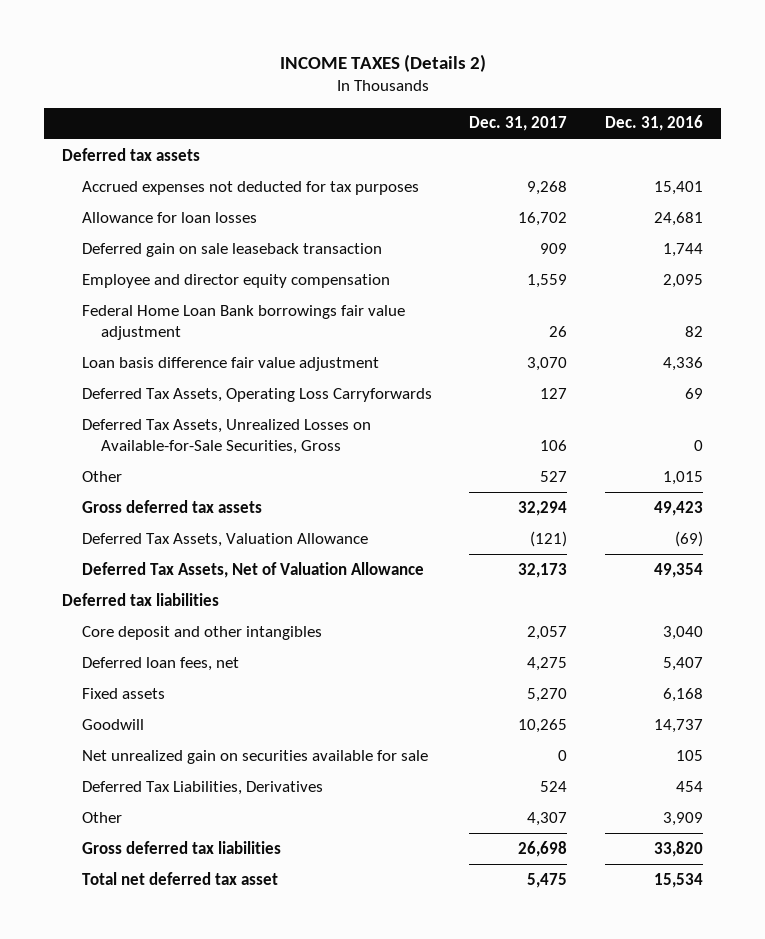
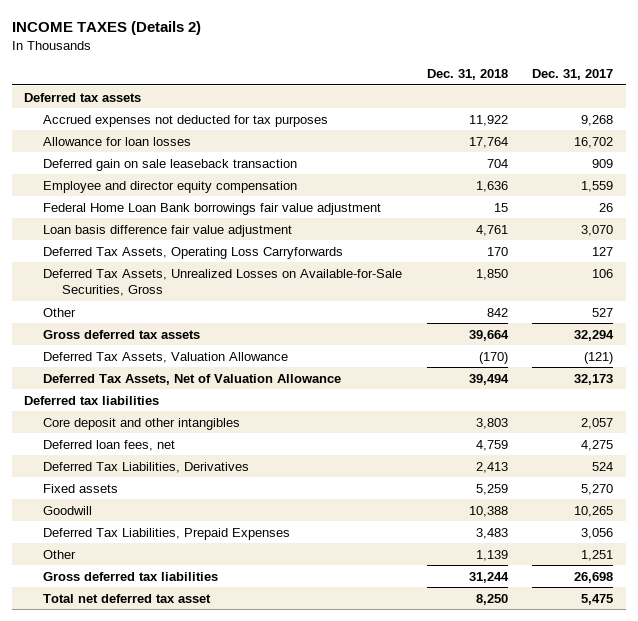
- | Dec. 31, 2017 | Dec. 31, 2016
+ | Dec. 31, 2018 | Dec. 31, 2017
moved up: Deferred Tax Liabilities, Derivatives | 2,413 | 524
- Net unrealized gain on securities available for sale | 0 | 105
- Other | 4,307 | 3,909
+ Deferred Tax Liabilities, Prepaid Expenses | 3,483 | 3,056
+ Other | 1,139 | 1,251

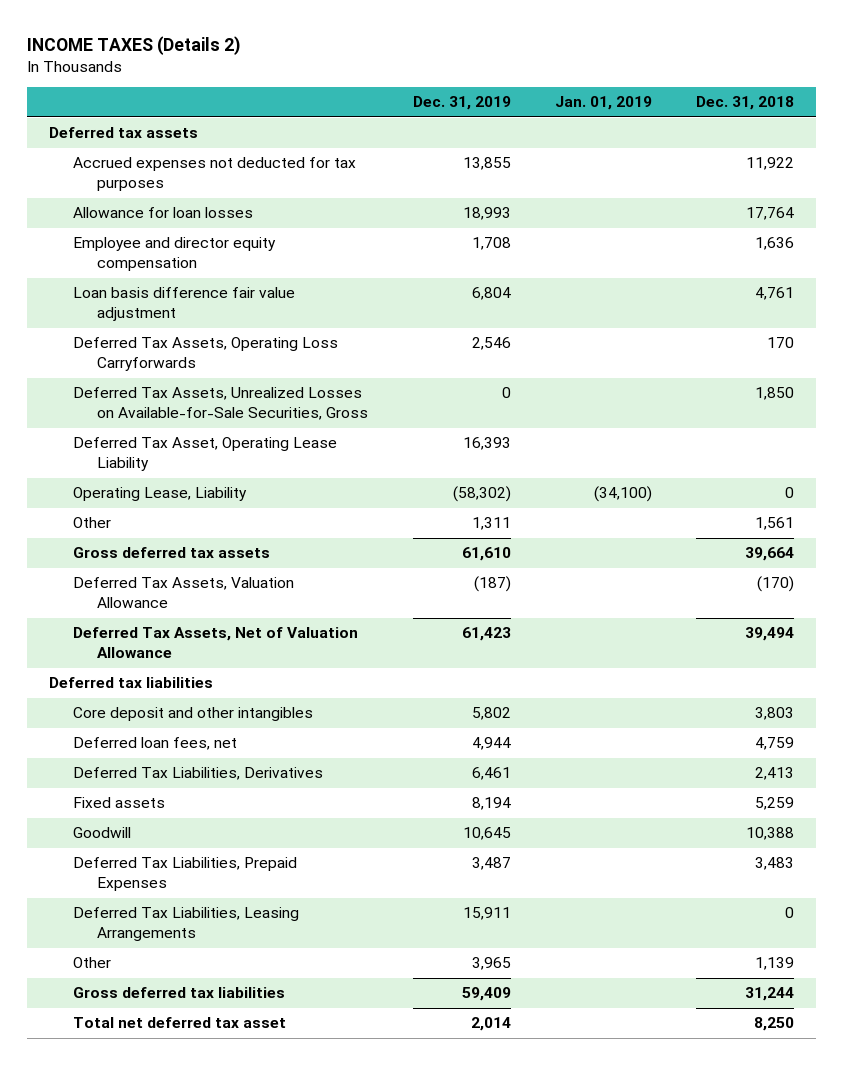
- | Dec. 31, 2018 | Dec. 31, 2017
+ | Dec. 31, 2019 | Jan. 01, 2019 | Dec. 31, 2018
- Deferred gain on sale leaseback transaction | 704 | 909
- Federal Home Loan Bank borrowings fair value adjustment | 15 | 26
- Other | 842 | 527
+ Deferred Tax Asset, Operating Lease Liability | 16,393 | |
+ Operating Lease, Liability | (58,302) | (34,100) | 0
+ Other | 1,311 | | 1,561
+ Deferred Tax Liabilities, Leasing Arrangements | 15,911 | | 0

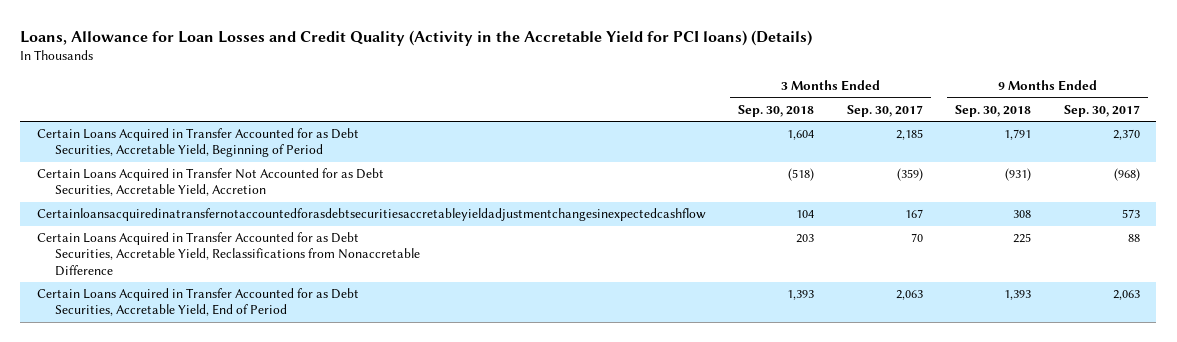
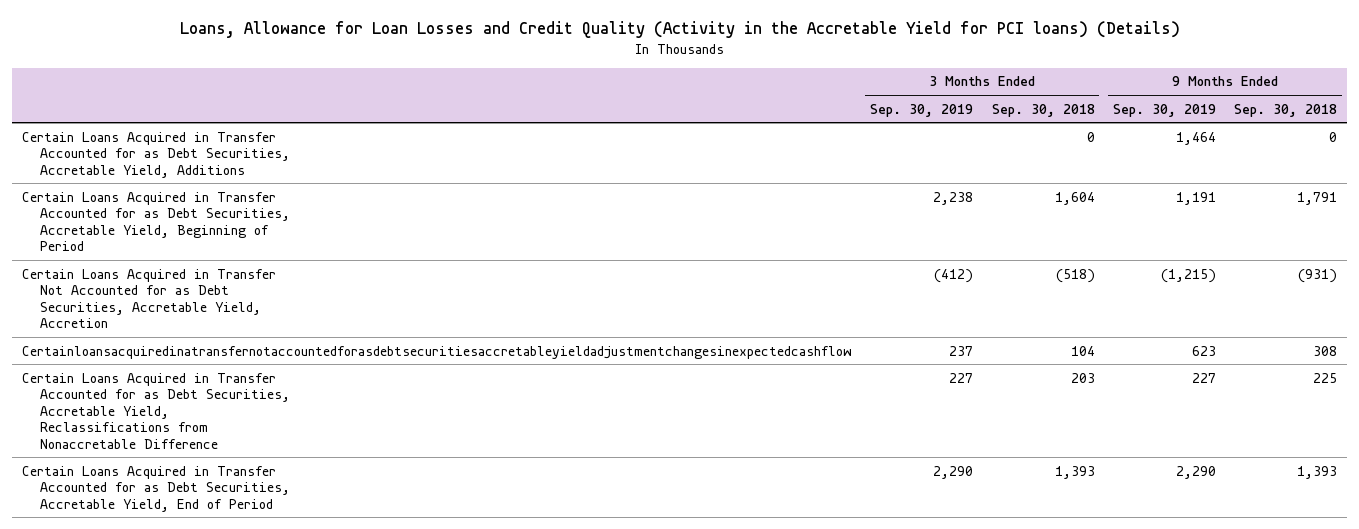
- | 3 Months Ended Sep. 30, 2018 | 3 Months Ended Sep. 30, 2017 | 9 Months Ended Sep. 30, 2018 | 9 Months Ended Sep. 30, 2017
+ | 3 Months Ended Sep. 30, 2019 | 3 Months Ended Sep. 30, 2018 | 9 Months Ended Sep. 30, 2019 | 9 Months Ended Sep. 30, 2018
+ Certain Loans Acquired in Transfer Accounted for as Debt Securities, Accretable Yield, Additions | | 0 | 1,464 | 0

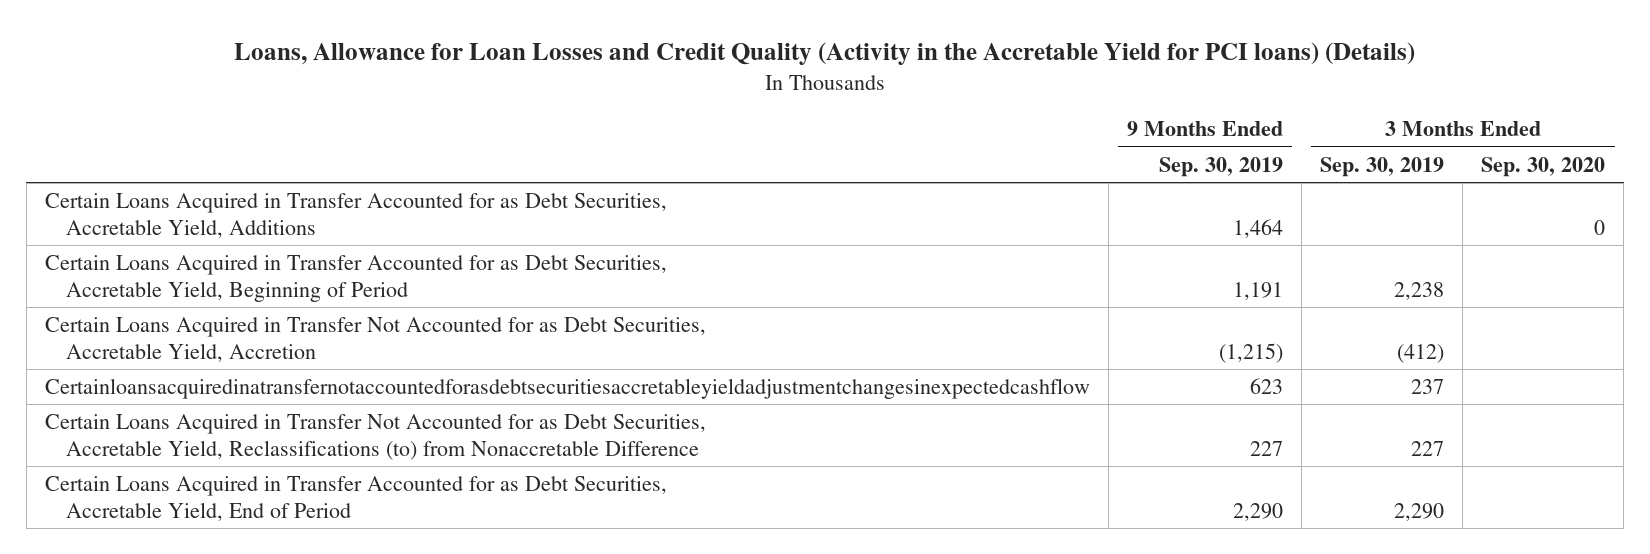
- | 3 Months Ended Sep. 30, 2019 | 3 Months Ended Sep. 30, 2018 | 9 Months Ended Sep. 30, 2019 | 9 Months Ended Sep. 30, 2018
+ | 9 Months Ended Sep. 30, 2019 | 3 Months Ended Sep. 30, 2019 | 3 Months Ended Sep. 30, 2020
- Certain Loans Acquired in Transfer Accounted for as Debt Securities, Accretable Yield, Reclassifications from Nonaccretable Difference | 227 | 203 | 227 | 225
+ Certain Loans Acquired in Transfer Not Accounted for as Debt Securities, Accretable Yield, Reclassifications (to) from Nonaccretable Difference | 227 | 227 |

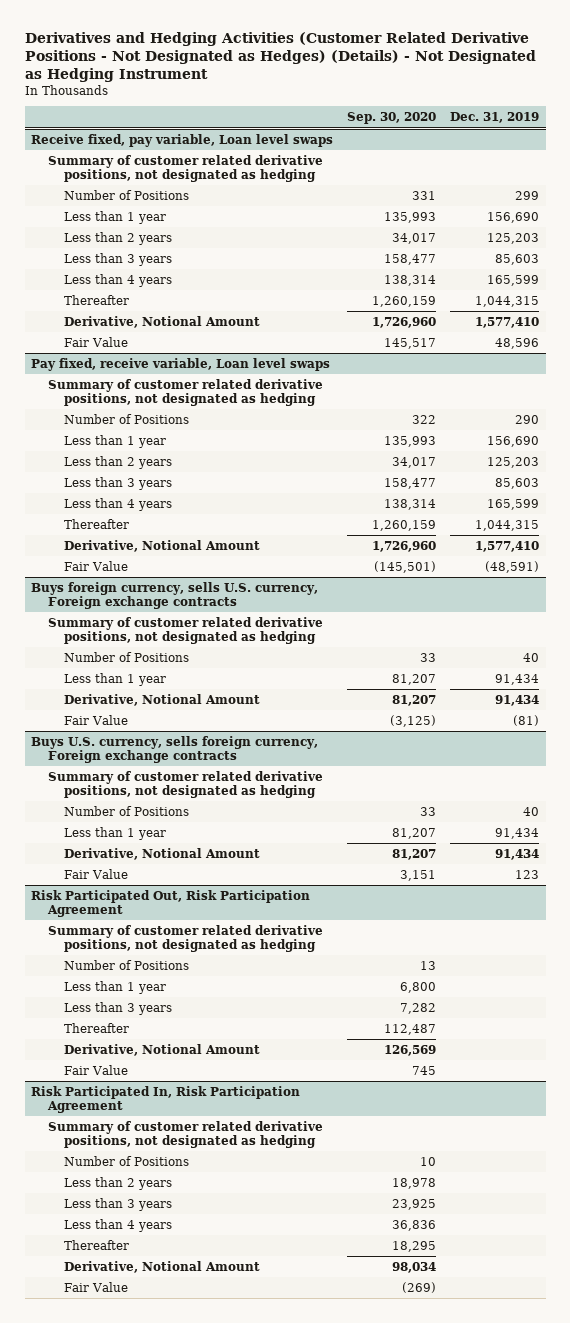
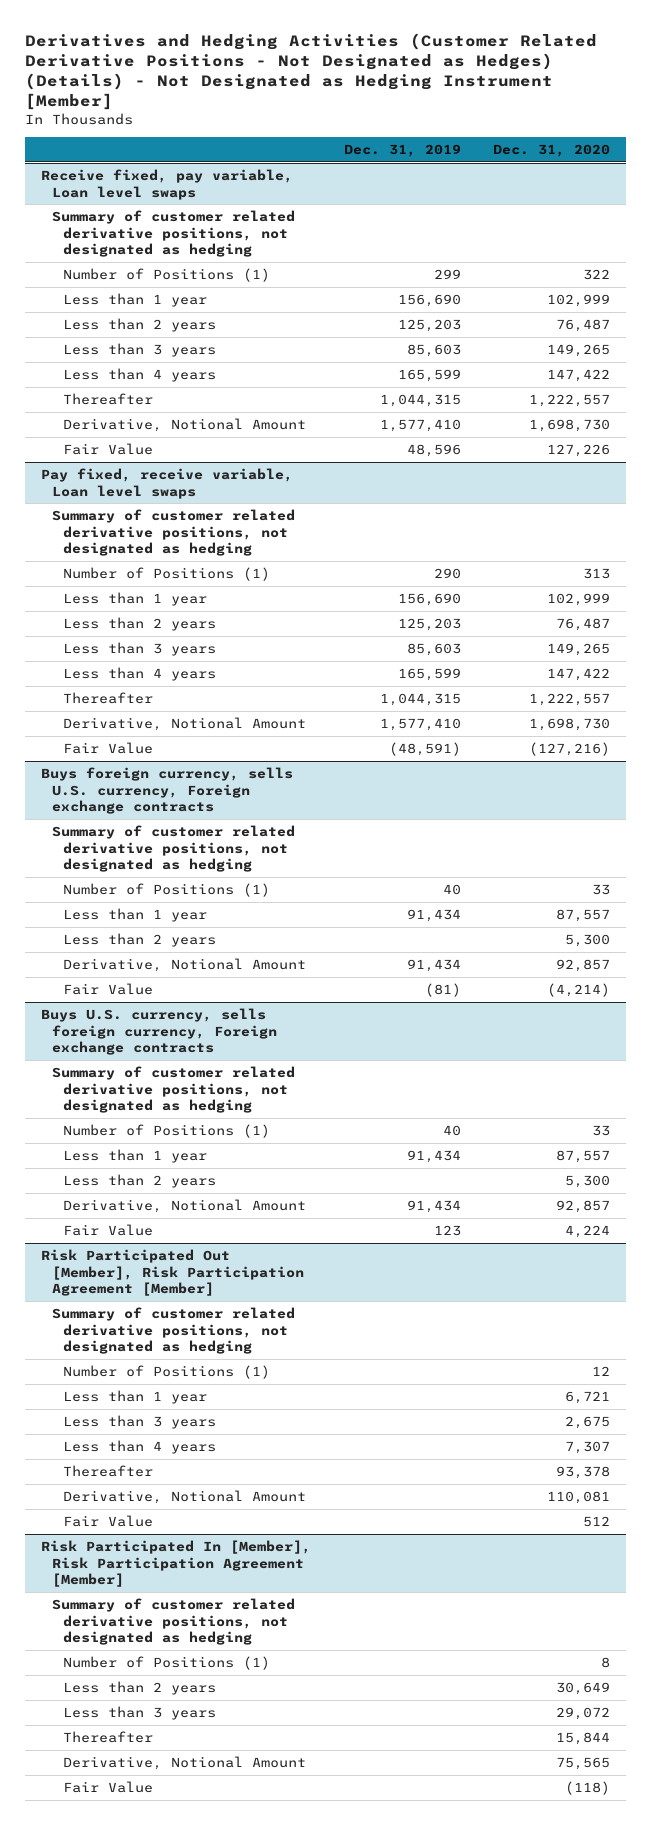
- Derivatives and Hedging Activities (Customer Related Derivative Positions - Not Designated as Hedges) (Details) - Not Designated as Hedging Instrument
+ Derivatives and Hedging Activities (Customer Related Derivative Positions - Not Designated as Hedges) (Details) - Not Designated as Hedging Instrument [Member]
- | Sep. 30, 2020 | Dec. 31, 2019
+ | Dec. 31, 2019 | Dec. 31, 2020
@ Receive fixed, pay variable, Loan level swaps
- Number of Positions | 331 | 299
+ Number of Positions (1) | 299 | 322
@ Pay fixed, receive variable, Loan level swaps
- Number of Positions | 322 | 290
+ Number of Positions (1) | 290 | 313
@ Buys foreign currency, sells U.S. currency, Foreign exchange contracts
- Number of Positions | 33 | 40
+ Number of Positions (1) | 40 | 33
+ Less than 2 years | | 5,300
@ Buys U.S. currency, sells foreign currency, Foreign exchange contracts
- Number of Positions | 33 | 40
+ Number of Positions (1) | 40 | 33
+ Less than 2 years | | 5,300
- Risk Participated Out, Risk Participation Agreement
+ Risk Participated Out [Member], Risk Participation Agreement [Member]
- Number of Positions | 13 |
+ Number of Positions (1) | | 12
+ Less than 4 years | | 7,307
- Risk Participated In, Risk Participation Agreement
+ Risk Participated In [Member], Risk Participation Agreement [Member]
- Number of Positions | 10 |
+ Number of Positions (1) | | 8
- Less than 4 years | 36,836 |

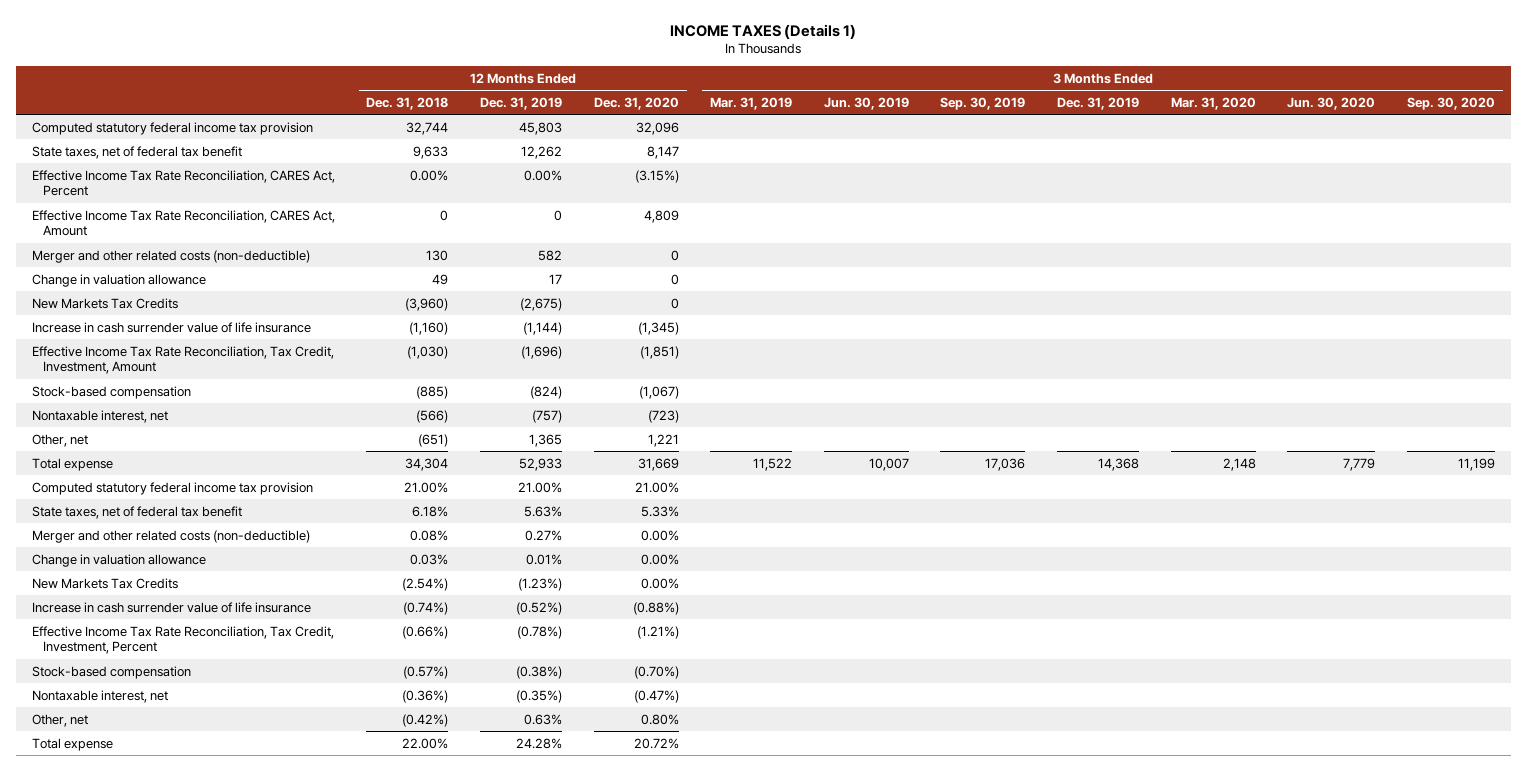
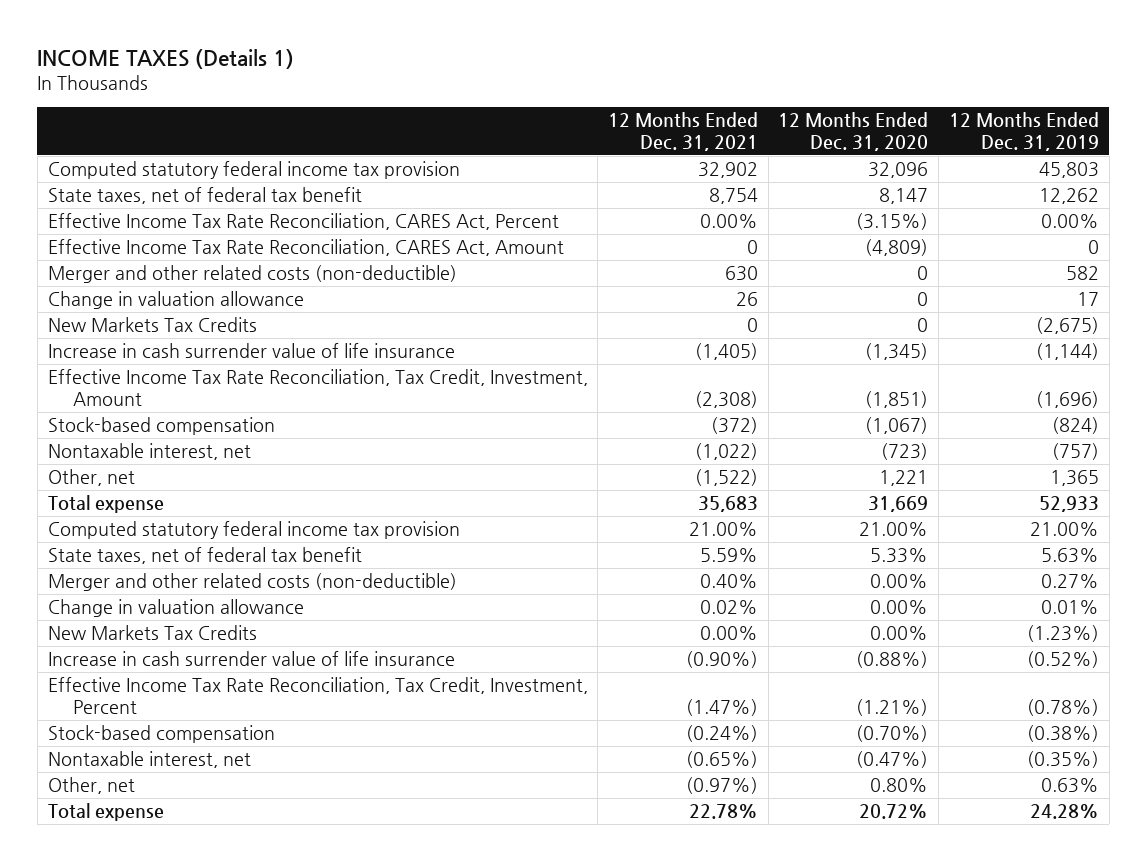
- | 12 Months Ended Dec. 31, 2018 | 12 Months Ended Dec. 31, 2019 | 12 Months Ended Dec. 31, 2020 | 3 Months Ended Mar. 31, 2019 | 3 Months Ended Jun. 30, 2019 | 3 Months Ended Sep. 30, 2019 | 3 Months Ended Dec. 31, 2019 | 3 Months Ended Mar. 31, 2020 | 3 Months Ended Jun. 30, 2020 | 3 Months Ended Sep. 30, 2020
+ | 12 Months Ended Dec. 31, 2021 | 12 Months Ended Dec. 31, 2020 | 12 Months Ended Dec. 31, 2019
- Effective Income Tax Rate Reconciliation, CARES Act, Amount | 0 | 0 | 4,809 | | | | | | |
+ Effective Income Tax Rate Reconciliation, CARES Act, Amount | 0 | (4,809) | 0

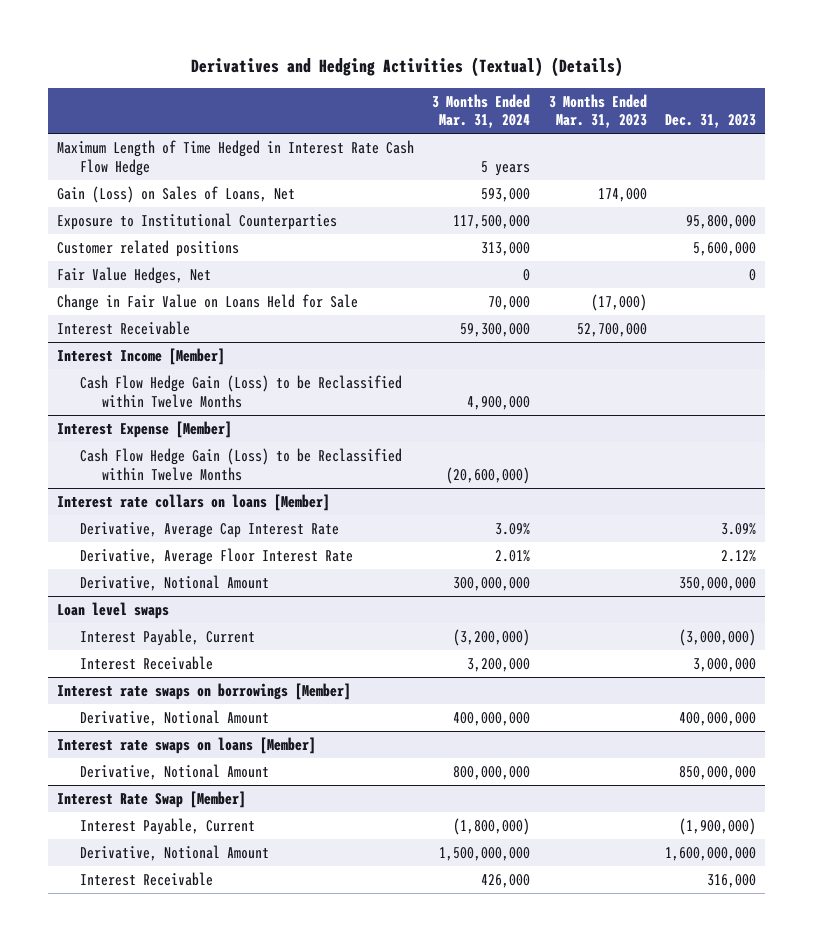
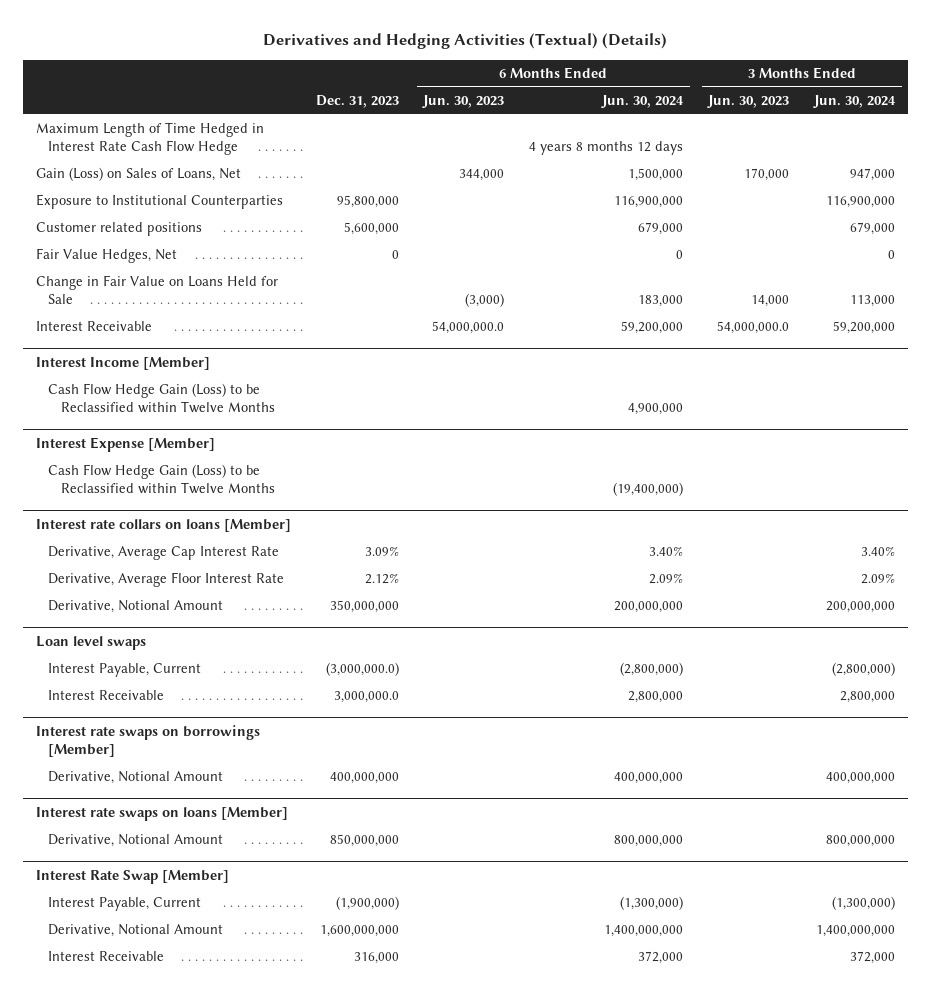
- | 3 Months Ended Mar. 31, 2024 | 3 Months Ended Mar. 31, 2023 | Dec. 31, 2023
+ | Dec. 31, 2023 | 6 Months Ended Jun. 30, 2023 | 6 Months Ended Jun. 30, 2024 | 3 Months Ended Jun. 30, 2023 | 3 Months Ended Jun. 30, 2024
@ Loan level swaps
- Interest Payable, Current | (3,200,000) | | (3,000,000)
- Interest Receivable | 3,200,000 | | 3,000,000
+ Interest Payable, Current | (3,000,000.0) | | (2,800,000) | | (2,800,000)
+ Interest Receivable | 3,000,000.0 | | 2,800,000 | | 2,800,000

